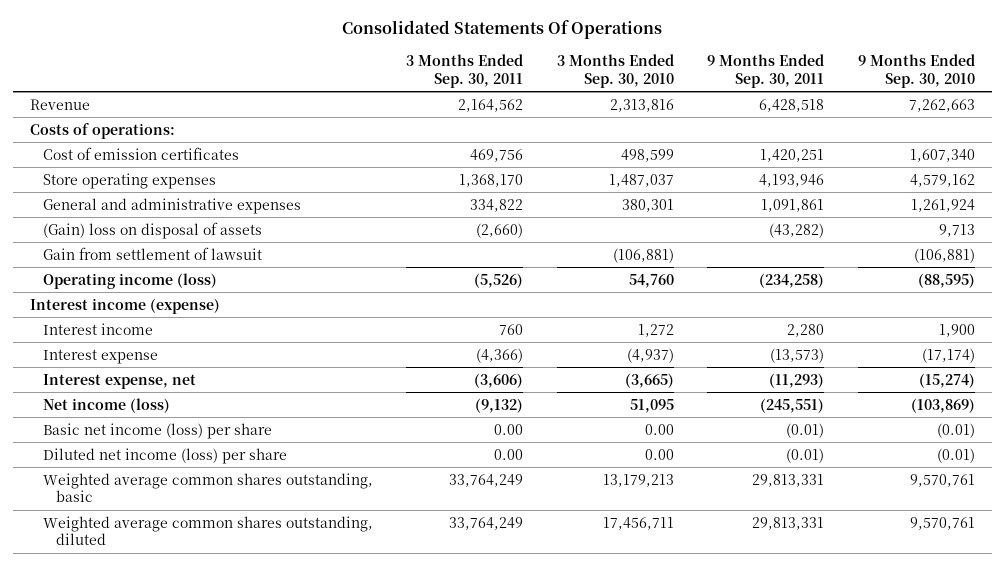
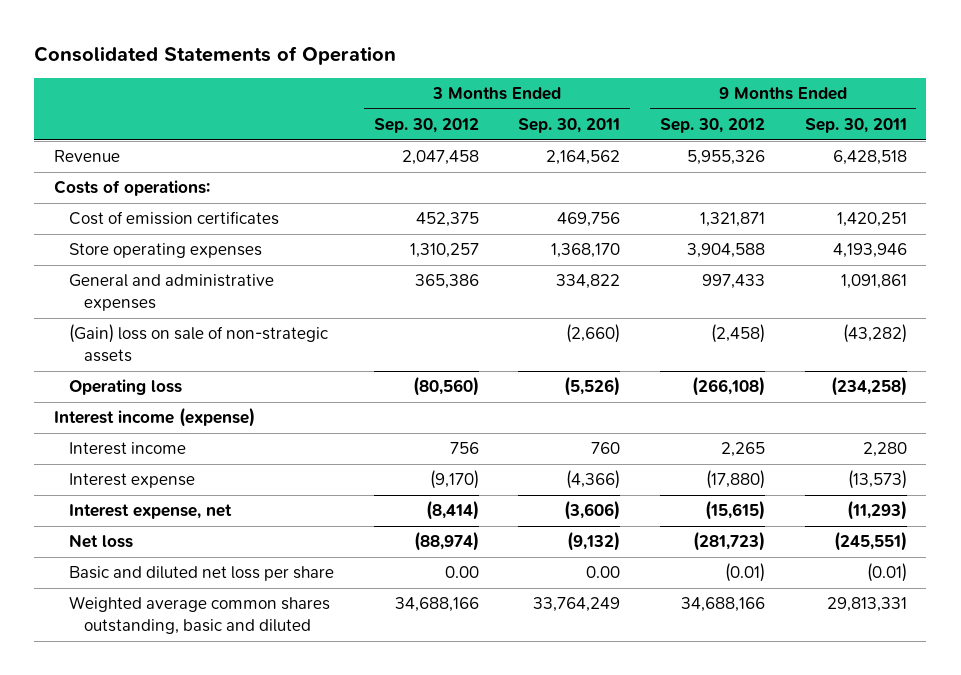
- Consolidated Statements Of Operations
+ Consolidated Statements of Operation
- | 3 Months Ended Sep. 30, 2011 | 3 Months Ended Sep. 30, 2010 | 9 Months Ended Sep. 30, 2011 | 9 Months Ended Sep. 30, 2010
+ | 3 Months Ended Sep. 30, 2012 | 3 Months Ended Sep. 30, 2011 | 9 Months Ended Sep. 30, 2012 | 9 Months Ended Sep. 30, 2011
- (Gain) loss on disposal of assets | (2,660) | | (43,282) | 9,713
- Gain from settlement of lawsuit | | (106,881) | | (106,881)
- Operating income (loss) | (5,526) | 54,760 | (234,258) | (88,595)
+ (Gain) loss on sale of non-strategic assets | | (2,660) | (2,458) | (43,282)
+ Operating loss | (80,560) | (5,526) | (266,108) | (234,258)
- Net income (loss) | (9,132) | 51,095 | (245,551) | (103,869)
- Basic net income (loss) per share | 0.00 | 0.00 | (0.01) | (0.01)
- Diluted net income (loss) per share | 0.00 | 0.00 | (0.01) | (0.01)
- Weighted average common shares outstanding, basic | 33,764,249 | 13,179,213 | 29,813,331 | 9,570,761
- Weighted average common shares outstanding, diluted | 33,764,249 | 17,456,711 | 29,813,331 | 9,570,761
+ Net loss | (88,974) | (9,132) | (281,723) | (245,551)
+ Basic and diluted net loss per share | 0.00 | 0.00 | (0.01) | (0.01)
+ Weighted average common shares outstanding, basic and diluted | 34,688,166 | 33,764,249 | 34,688,166 | 29,813,331

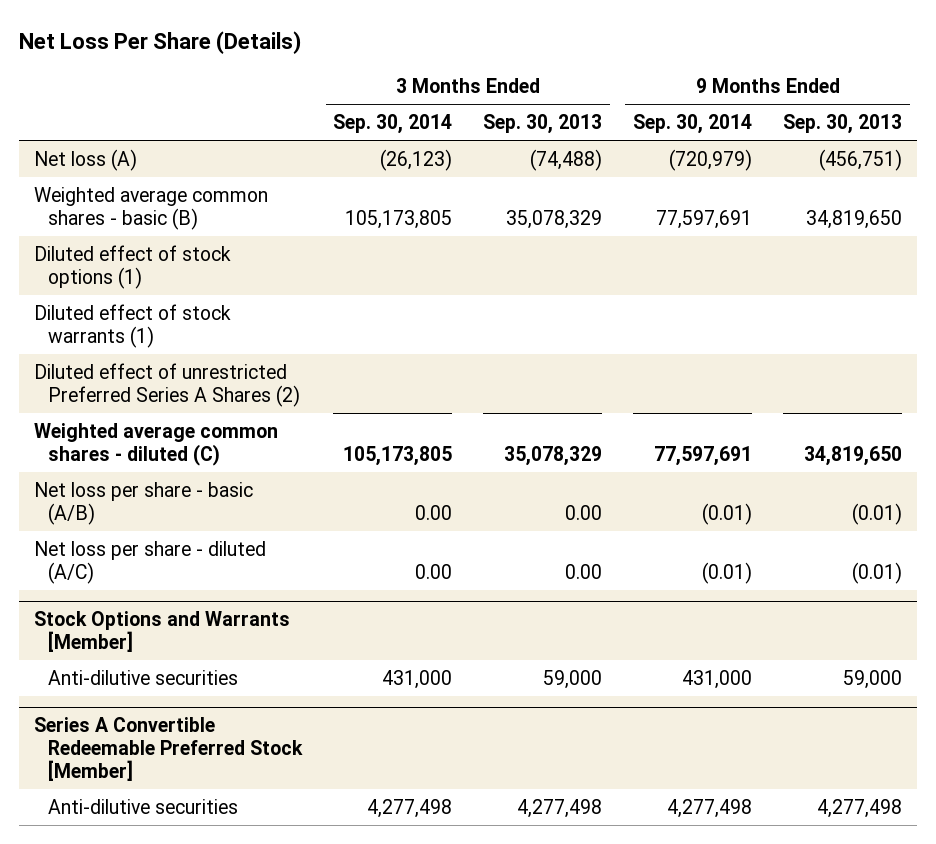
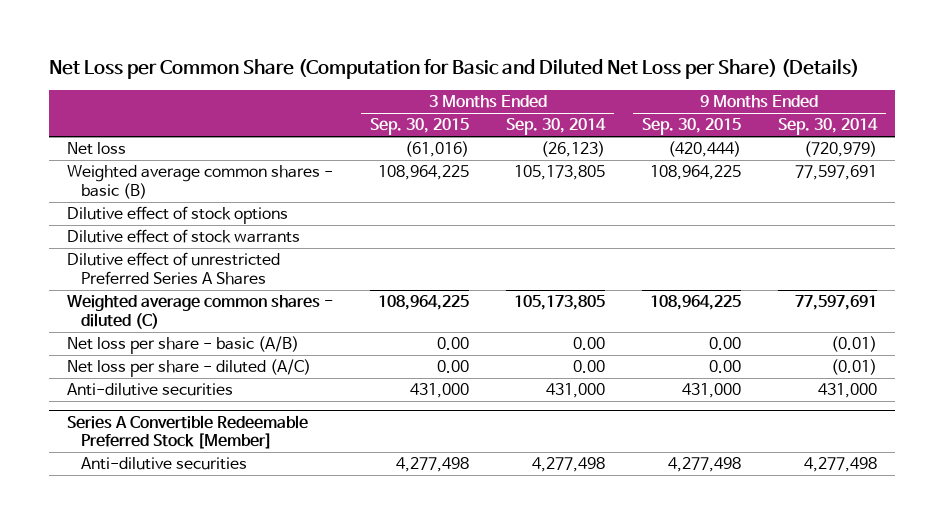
- Net Loss Per Share (Details)
+ Net Loss per Common Share (Computation for Basic and Diluted Net Loss per Share) (Details)
- | 3 Months Ended Sep. 30, 2014 | 3 Months Ended Sep. 30, 2013 | 9 Months Ended Sep. 30, 2014 | 9 Months Ended Sep. 30, 2013
+ | 3 Months Ended Sep. 30, 2015 | 3 Months Ended Sep. 30, 2014 | 9 Months Ended Sep. 30, 2015 | 9 Months Ended Sep. 30, 2014
- Net loss (A) | (26,123) | (74,488) | (720,979) | (456,751)
+ Net loss | (61,016) | (26,123) | (420,444) | (720,979)
- Diluted effect of stock options (1)
- Diluted effect of stock warrants (1)
- Diluted effect of unrestricted Preferred Series A Shares (2)
+ Dilutive effect of stock options
+ Dilutive effect of stock warrants
+ Dilutive effect of unrestricted Preferred Series A Shares
- Stock Options and Warrants [Member]

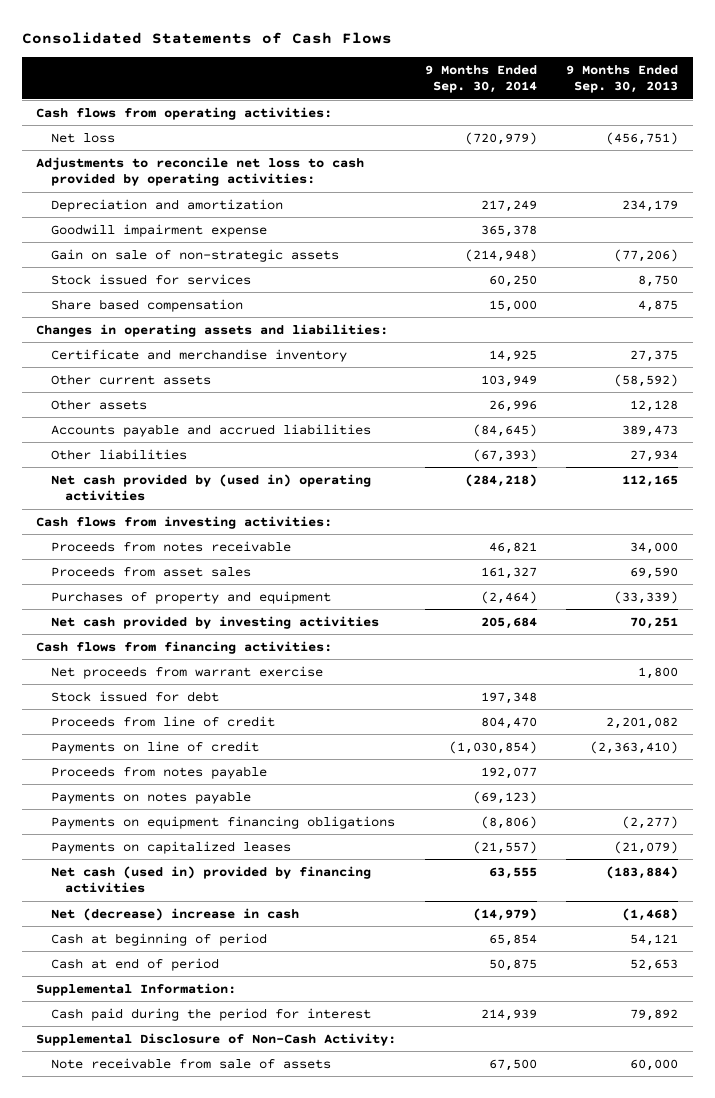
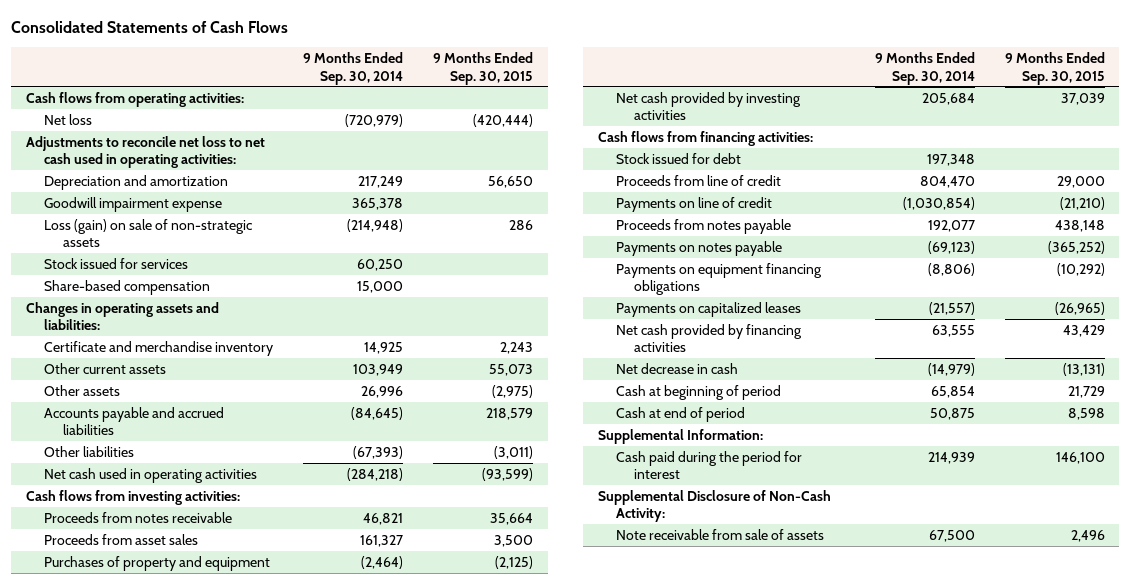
- | 9 Months Ended Sep. 30, 2014 | 9 Months Ended Sep. 30, 2013
+ | 9 Months Ended Sep. 30, 2014 | 9 Months Ended Sep. 30, 2015
- Adjustments to reconcile net loss to cash provided by operating activities:
+ Adjustments to reconcile net loss to net cash used in operating activities:
- Gain on sale of non-strategic assets | (214,948) | (77,206)
+ Loss (gain) on sale of non-strategic assets | (214,948) | 286
- Share based compensation | 15,000 | 4,875
+ Share-based compensation | 15,000 |
- Net cash provided by (used in) operating activities | (284,218) | 112,165
+ Net cash used in operating activities | (284,218) | (93,599)
- Net proceeds from warrant exercise | | 1,800
- Net cash (used in) provided by financing activities | 63,555 | (183,884)
- Net (decrease) increase in cash | (14,979) | (1,468)
+ Net cash provided by financing activities | 63,555 | 43,429
+ Net decrease in cash | (14,979) | (13,131)

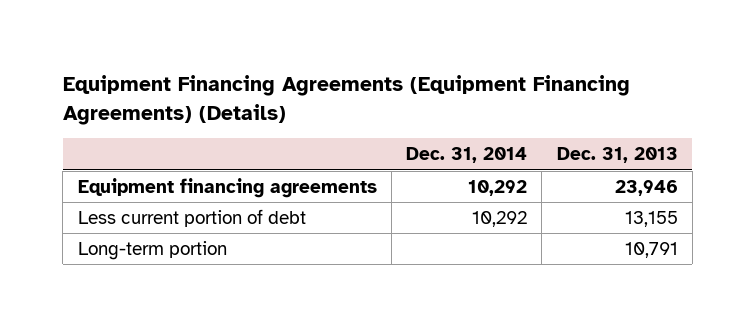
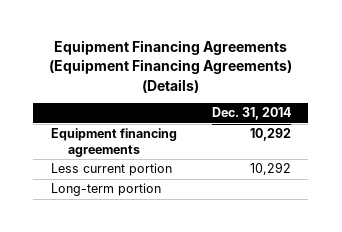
- | Dec. 31, 2014 | Dec. 31, 2013
+ | Dec. 31, 2014
- Less current portion of debt | 10,292 | 13,155
+ Less current portion | 10,292

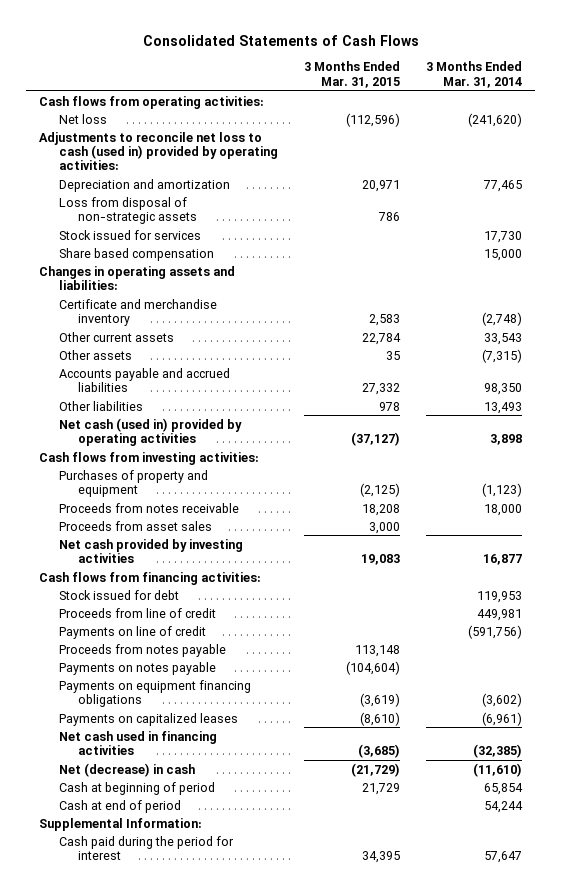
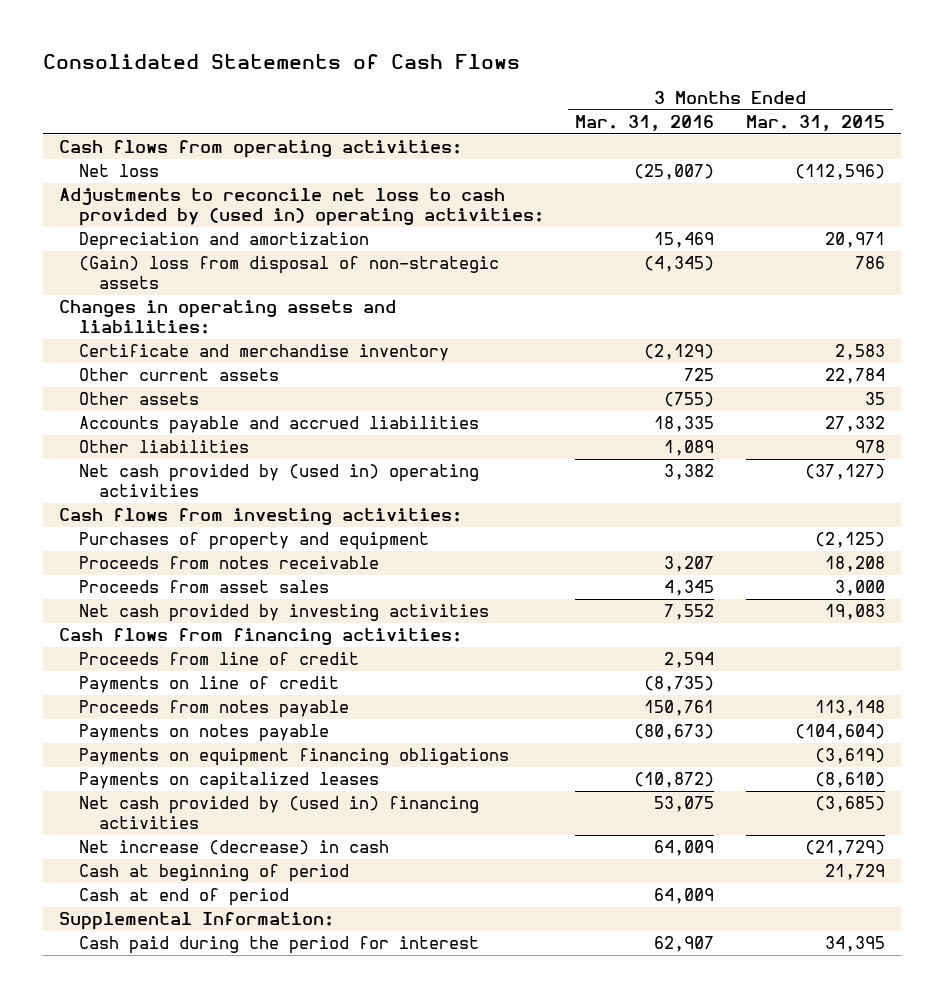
- | 3 Months Ended Mar. 31, 2015 | 3 Months Ended Mar. 31, 2014
+ | 3 Months Ended Mar. 31, 2016 | 3 Months Ended Mar. 31, 2015
- Adjustments to reconcile net loss to cash (used in) provided by operating activities:
+ Adjustments to reconcile net loss to cash provided by (used in) operating activities:
- Loss from disposal of non-strategic assets | 786 |
- Stock issued for services | | 17,730
- Share based compensation | | 15,000
+ (Gain) loss from disposal of non-strategic assets | (4,345) | 786
- Net cash (used in) provided by operating activities | (37,127) | 3,898
+ Net cash provided by (used in) operating activities | 3,382 | (37,127)
- Stock issued for debt | | 119,953
- Net cash used in financing activities | (3,685) | (32,385)
- Net (decrease) in cash | (21,729) | (11,610)
+ Net cash provided by (used in) financing activities | 53,075 | (3,685)
+ Net increase (decrease) in cash | 64,009 | (21,729)

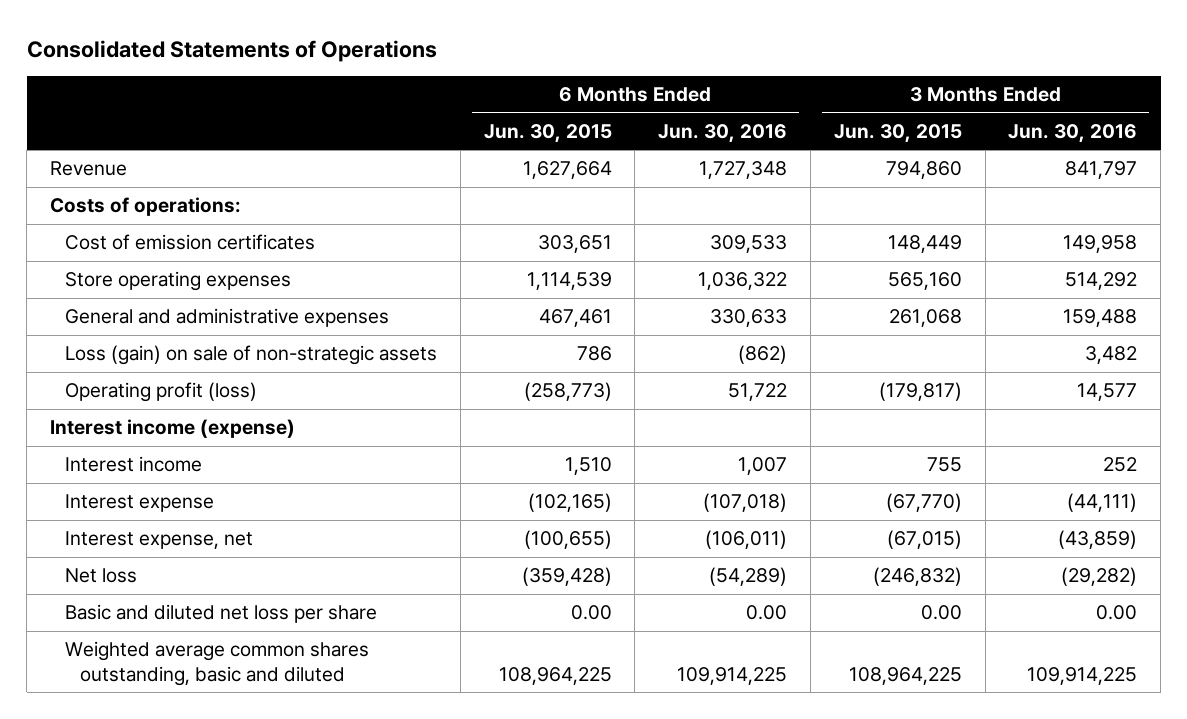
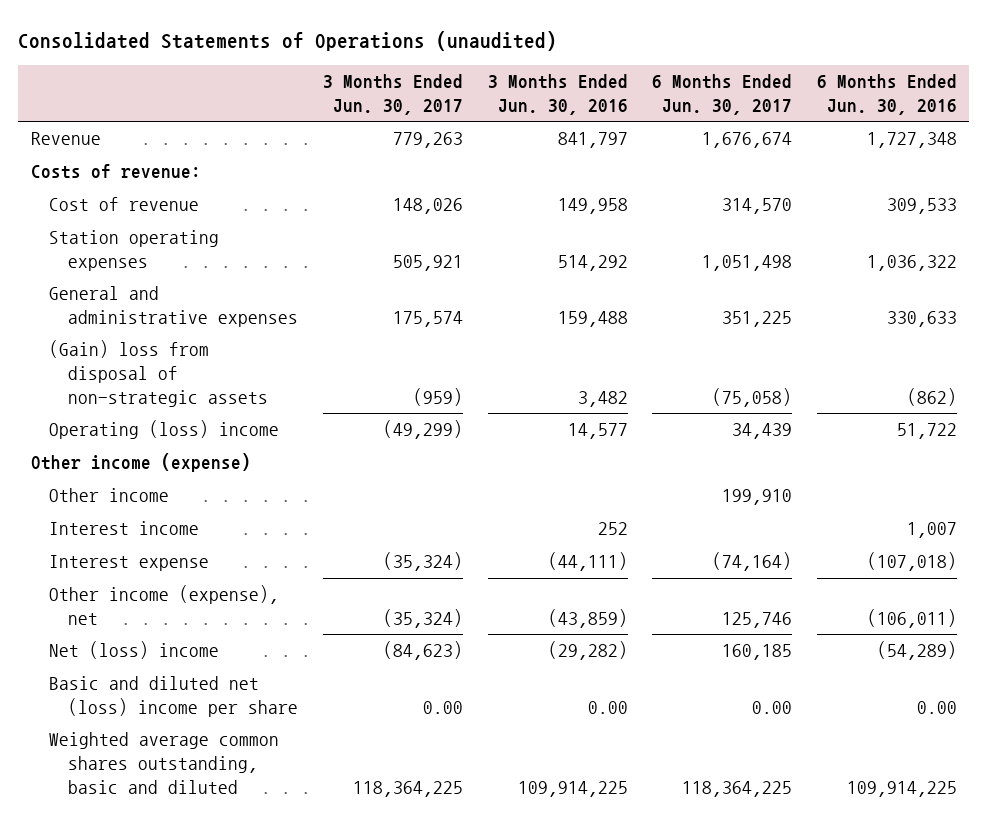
- Consolidated Statements of Operations
+ Consolidated Statements of Operations (unaudited)
- | 6 Months Ended Jun. 30, 2015 | 6 Months Ended Jun. 30, 2016 | 3 Months Ended Jun. 30, 2015 | 3 Months Ended Jun. 30, 2016
+ | 3 Months Ended Jun. 30, 2017 | 3 Months Ended Jun. 30, 2016 | 6 Months Ended Jun. 30, 2017 | 6 Months Ended Jun. 30, 2016
- Costs of operations:
- Cost of emission certificates | 303,651 | 309,533 | 148,449 | 149,958
- Store operating expenses | 1,114,539 | 1,036,322 | 565,160 | 514,292
+ Costs of revenue:
+ Cost of revenue | 148,026 | 149,958 | 314,570 | 309,533
+ Station operating expenses | 505,921 | 514,292 | 1,051,498 | 1,036,322
- Loss (gain) on sale of non-strategic assets | 786 | (862) | | 3,482
- Operating profit (loss) | (258,773) | 51,722 | (179,817) | 14,577
- Interest income (expense)
+ (Gain) loss from disposal of non-strategic assets | (959) | 3,482 | (75,058) | (862)
+ Operating (loss) income | (49,299) | 14,577 | 34,439 | 51,722
+ Other income (expense)
+ Other income | | | 199,910 |
- Interest expense, net | (100,655) | (106,011) | (67,015) | (43,859)
- Net loss | (359,428) | (54,289) | (246,832) | (29,282)
- Basic and diluted net loss per share | 0.00 | 0.00 | 0.00 | 0.00
+ Other income (expense), net | (35,324) | (43,859) | 125,746 | (106,011)
+ Net (loss) income | (84,623) | (29,282) | 160,185 | (54,289)
+ Basic and diluted net (loss) income per share | 0.00 | 0.00 | 0.00 | 0.00

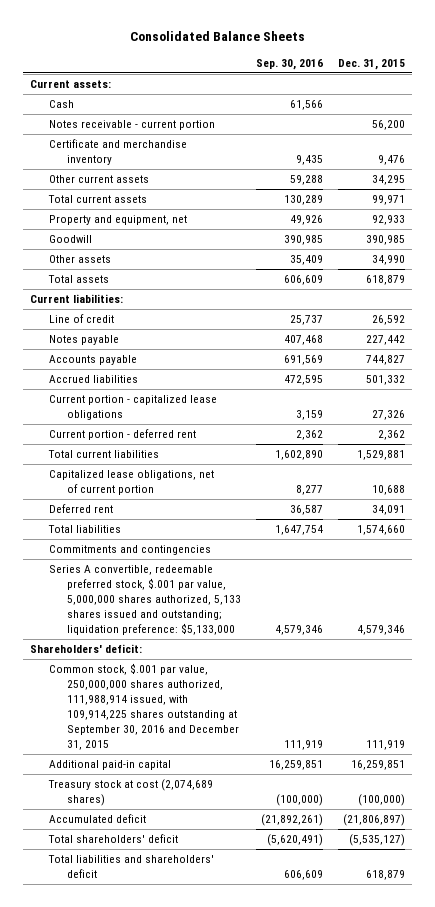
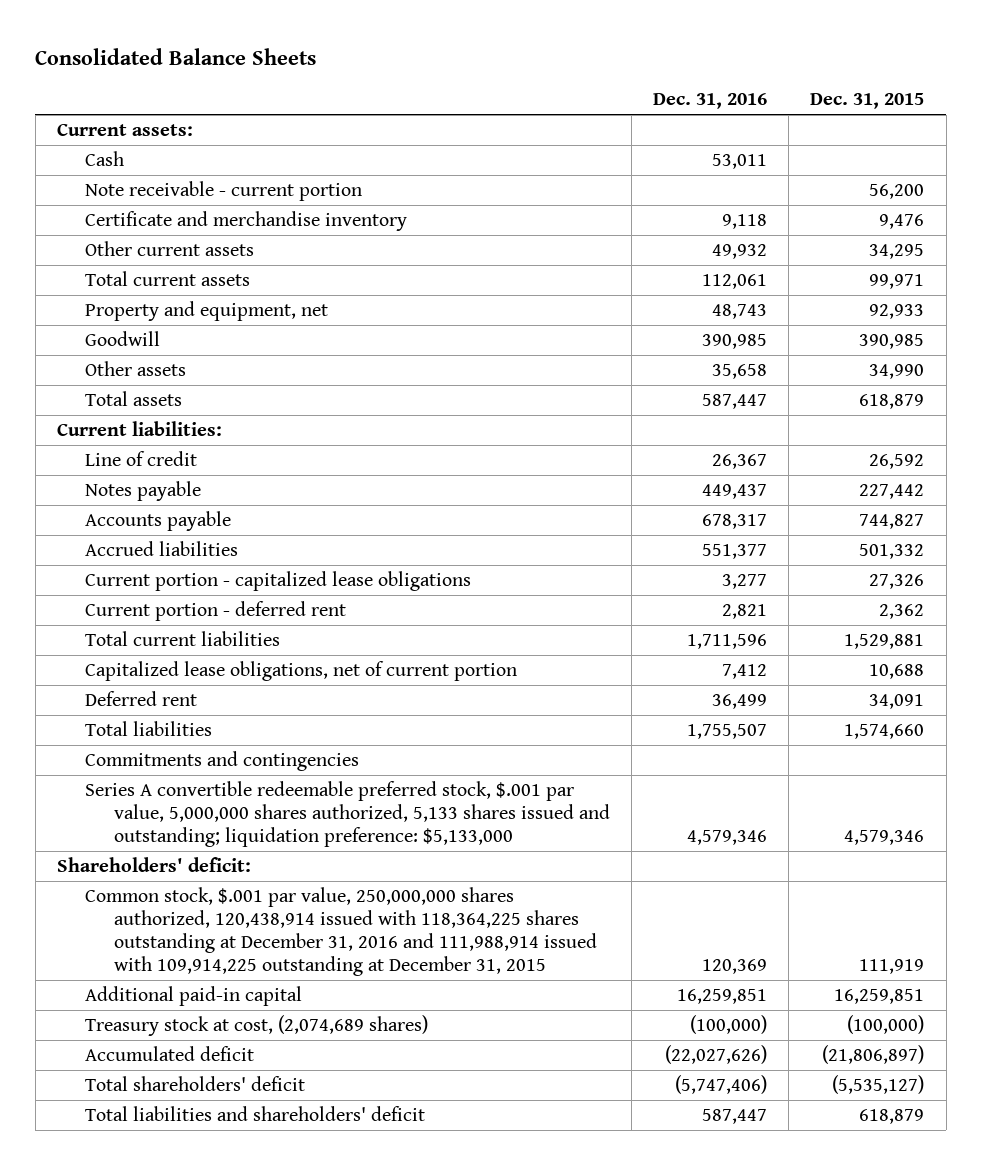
- | Sep. 30, 2016 | Dec. 31, 2015
+ | Dec. 31, 2016 | Dec. 31, 2015
- Notes receivable - current portion | | 56,200
+ Note receivable - current portion | | 56,200
- Series A convertible, redeemable preferred stock, $.001 par value, 5,000,000 shares authorized, 5,133 shares issued and outstanding; liquidation preference: $5,133,000 | 4,579,346 | 4,579,346
+ Series A convertible redeemable preferred stock, $.001 par value, 5,000,000 shares authorized, 5,133 shares issued and outstanding; liquidation preference: $5,133,000 | 4,579,346 | 4,579,346
- Common stock, $.001 par value, 250,000,000 shares authorized, 111,988,914 issued, with 109,914,225 shares outstanding at September 30, 2016 and December 31, 2015 | 111,919 | 111,919
+ Common stock, $.001 par value, 250,000,000 shares authorized, 120,438,914 issued with 118,364,225 shares outstanding at December 31, 2016 and 111,988,914 issued with 109,914,225 outstanding at December 31, 2015 | 120,369 | 111,919
- Treasury stock at cost (2,074,689 shares) | (100,000) | (100,000)
+ Treasury stock at cost, (2,074,689 shares) | (100,000) | (100,000)

